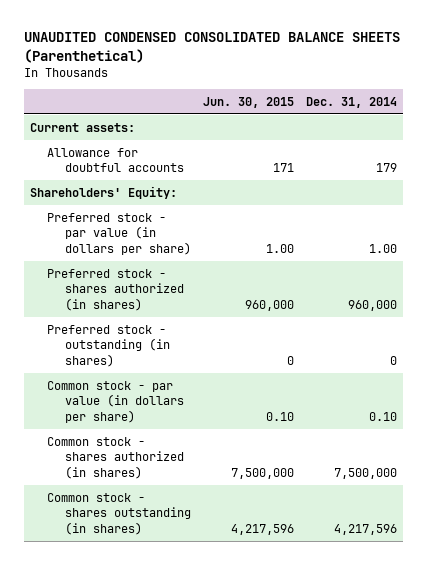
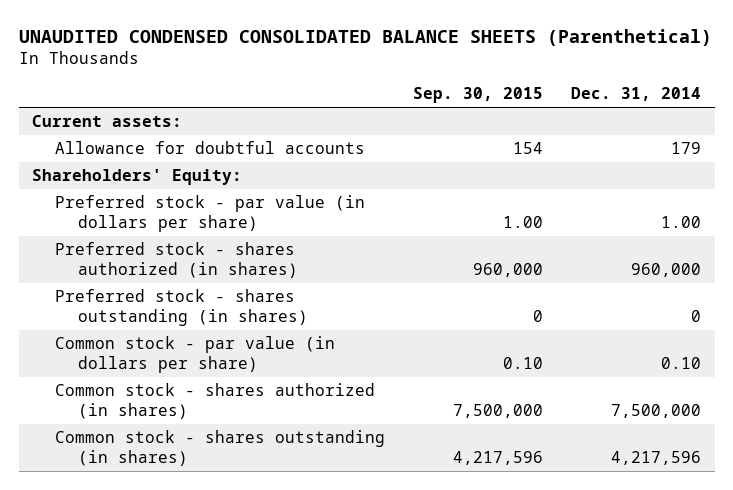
- | Jun. 30, 2015 | Dec. 31, 2014
+ | Sep. 30, 2015 | Dec. 31, 2014
- Preferred stock - outstanding (in shares) | 0 | 0
+ Preferred stock - shares outstanding (in shares) | 0 | 0

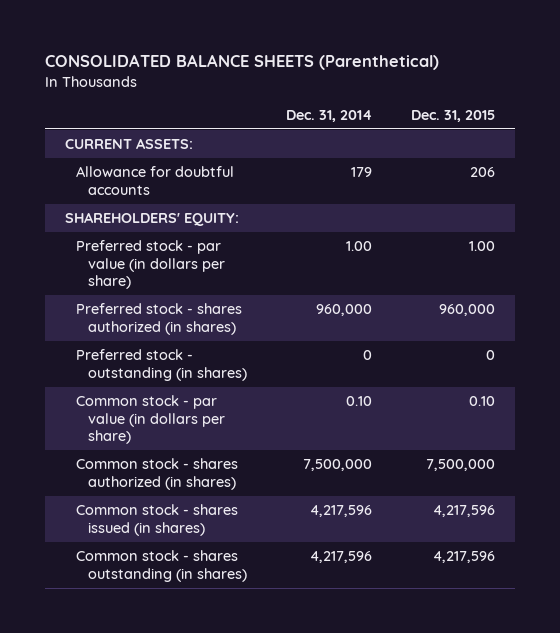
- UNAUDITED CONDENSED CONSOLIDATED BALANCE SHEETS (Parenthetical)
+ CONSOLIDATED BALANCE SHEETS (Parenthetical)
- | Sep. 30, 2015 | Dec. 31, 2014
+ | Dec. 31, 2014 | Dec. 31, 2015
- Current assets:
+ CURRENT ASSETS:
- Shareholders' Equity:
+ SHAREHOLDERS' EQUITY:
- Preferred stock - shares outstanding (in shares) | 0 | 0
+ Preferred stock - outstanding (in shares) | 0 | 0
+ Common stock - shares issued (in shares) | 4,217,596 | 4,217,596

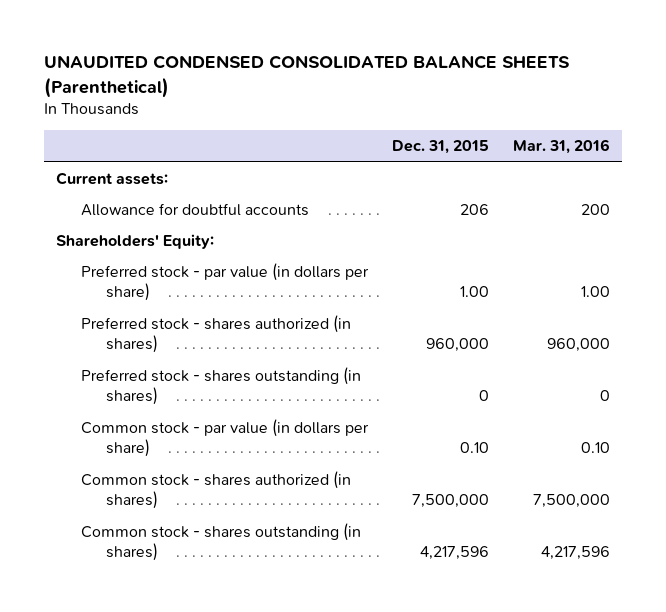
- CONSOLIDATED BALANCE SHEETS (Parenthetical)
+ UNAUDITED CONDENSED CONSOLIDATED BALANCE SHEETS (Parenthetical)
- | Dec. 31, 2014 | Dec. 31, 2015
+ | Dec. 31, 2015 | Mar. 31, 2016
- CURRENT ASSETS:
+ Current assets:
- SHAREHOLDERS' EQUITY:
+ Shareholders' Equity:
- Preferred stock - outstanding (in shares) | 0 | 0
+ Preferred stock - shares outstanding (in shares) | 0 | 0
- Common stock - shares issued (in shares) | 4,217,596 | 4,217,596

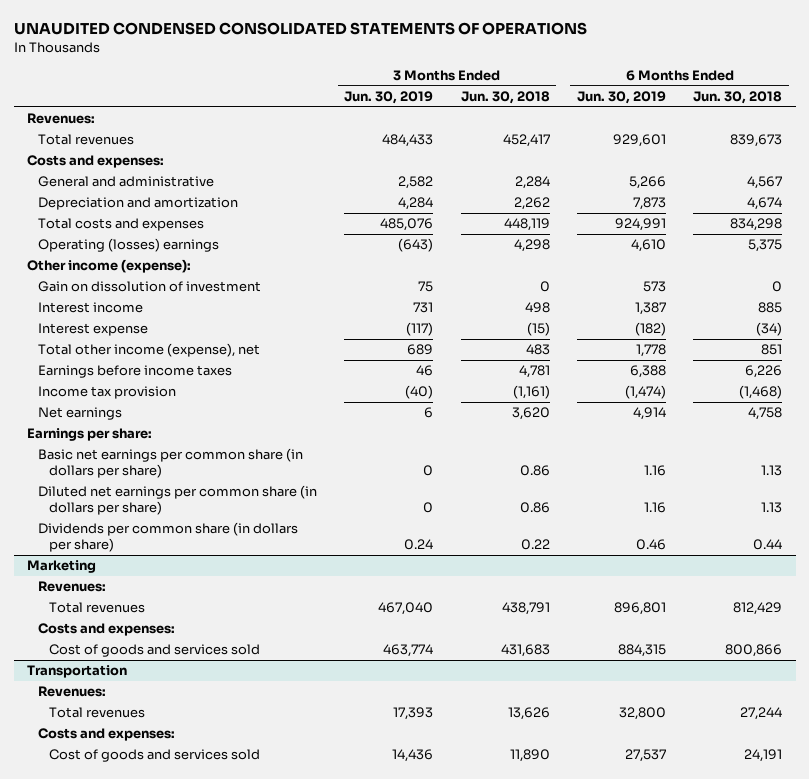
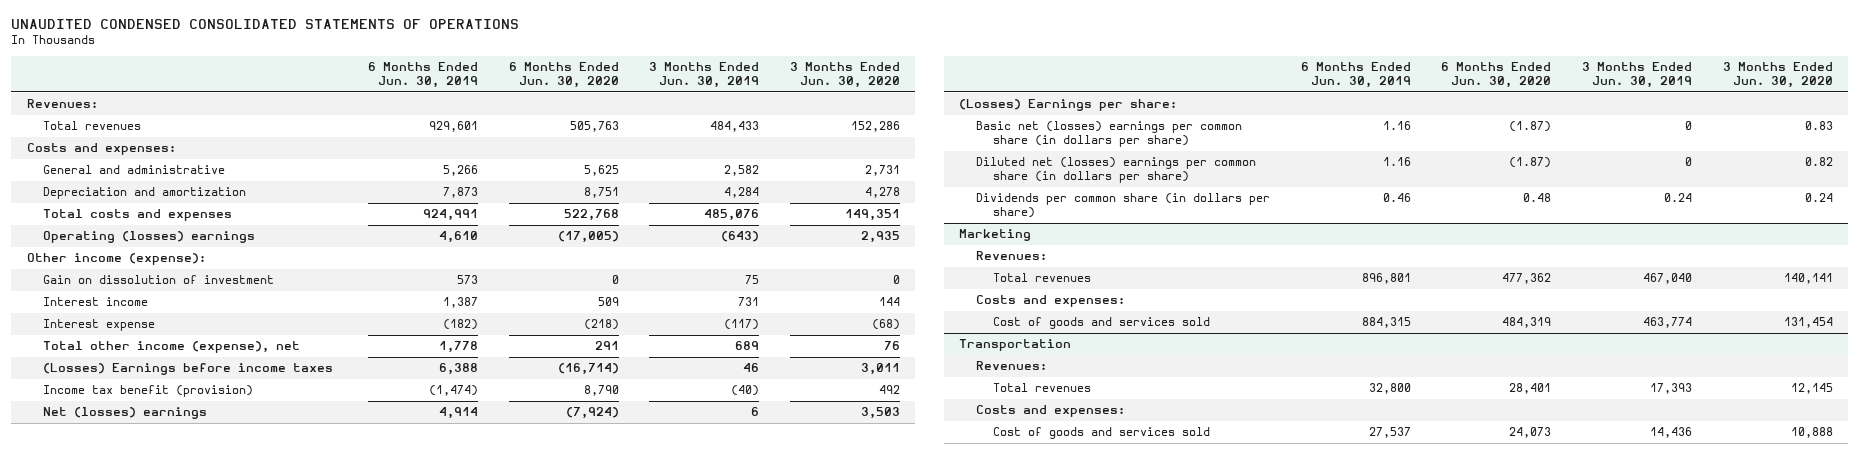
- | 3 Months Ended Jun. 30, 2019 | 3 Months Ended Jun. 30, 2018 | 6 Months Ended Jun. 30, 2019 | 6 Months Ended Jun. 30, 2018
+ | 6 Months Ended Jun. 30, 2019 | 6 Months Ended Jun. 30, 2020 | 3 Months Ended Jun. 30, 2019 | 3 Months Ended Jun. 30, 2020
- Earnings before income taxes | 46 | 4,781 | 6,388 | 6,226
- Income tax provision | (40) | (1,161) | (1,474) | (1,468)
- Net earnings | 6 | 3,620 | 4,914 | 4,758
- Earnings per share:
- Basic net earnings per common share (in dollars per share) | 0 | 0.86 | 1.16 | 1.13
- Diluted net earnings per common share (in dollars per share) | 0 | 0.86 | 1.16 | 1.13
+ (Losses) Earnings before income taxes | 6,388 | (16,714) | 46 | 3,011
+ Income tax benefit (provision) | (1,474) | 8,790 | (40) | 492
+ Net (losses) earnings | 4,914 | (7,924) | 6 | 3,503
+ (Losses) Earnings per share:
+ Basic net (losses) earnings per common share (in dollars per share) | 1.16 | (1.87) | 0 | 0.83
+ Diluted net (losses) earnings per common share (in dollars per share) | 1.16 | (1.87) | 0 | 0.82

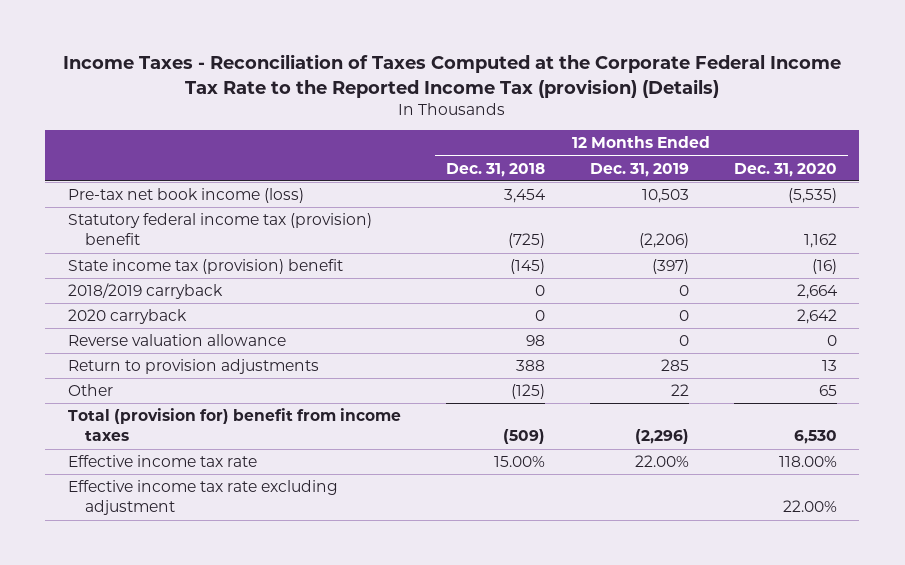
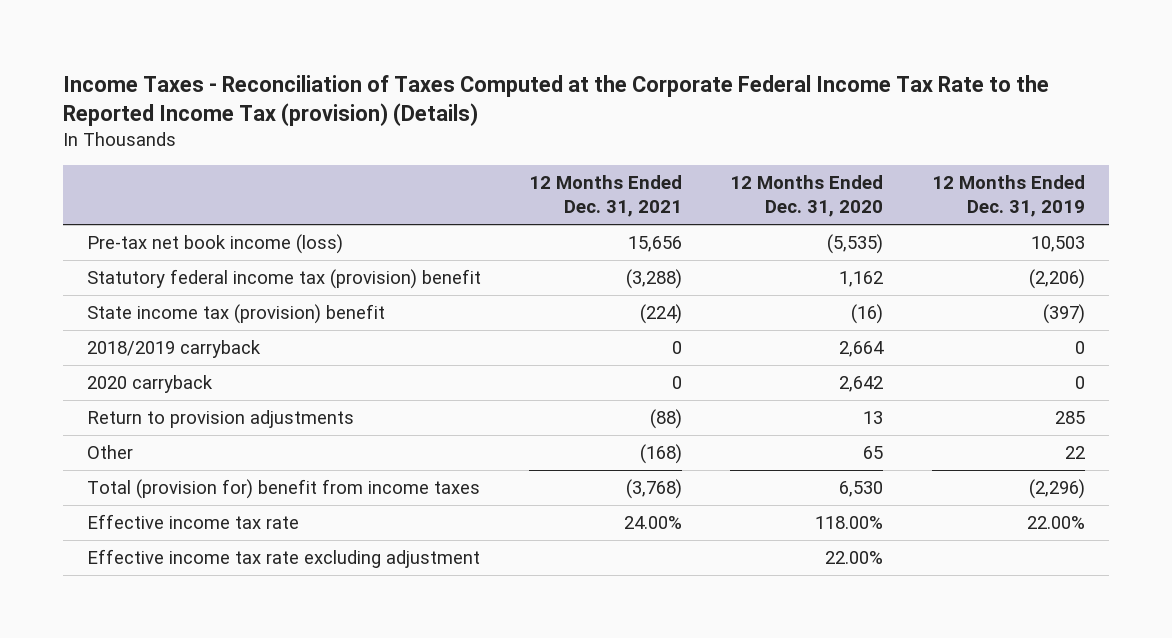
- | 12 Months Ended Dec. 31, 2018 | 12 Months Ended Dec. 31, 2019 | 12 Months Ended Dec. 31, 2020
+ | 12 Months Ended Dec. 31, 2021 | 12 Months Ended Dec. 31, 2020 | 12 Months Ended Dec. 31, 2019
- Reverse valuation allowance | 98 | 0 | 0

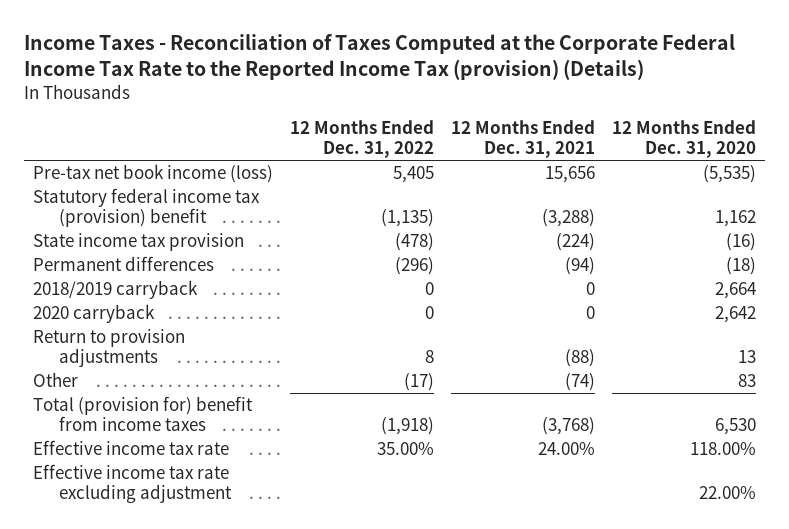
- | 12 Months Ended Dec. 31, 2021 | 12 Months Ended Dec. 31, 2020 | 12 Months Ended Dec. 31, 2019
+ | 12 Months Ended Dec. 31, 2022 | 12 Months Ended Dec. 31, 2021 | 12 Months Ended Dec. 31, 2020
- State income tax (provision) benefit | (224) | (16) | (397)
+ State income tax provision | (478) | (224) | (16)
+ Permanent differences | (296) | (94) | (18)
- Other | (168) | 65 | 22
+ Other | (17) | (74) | 83

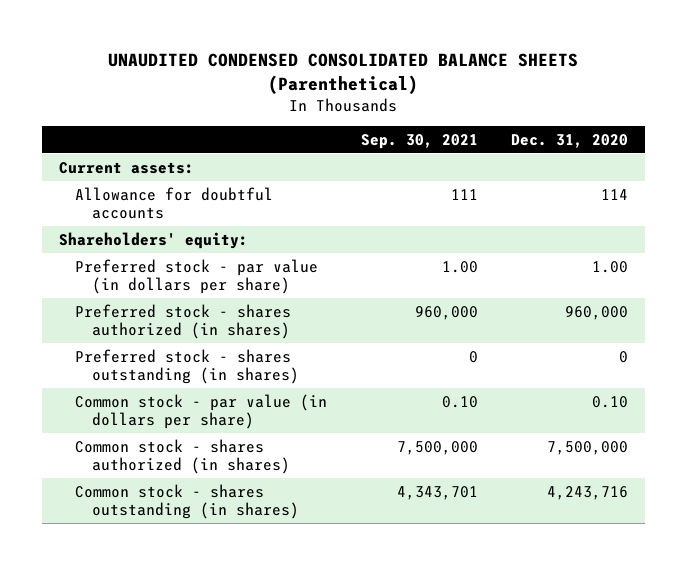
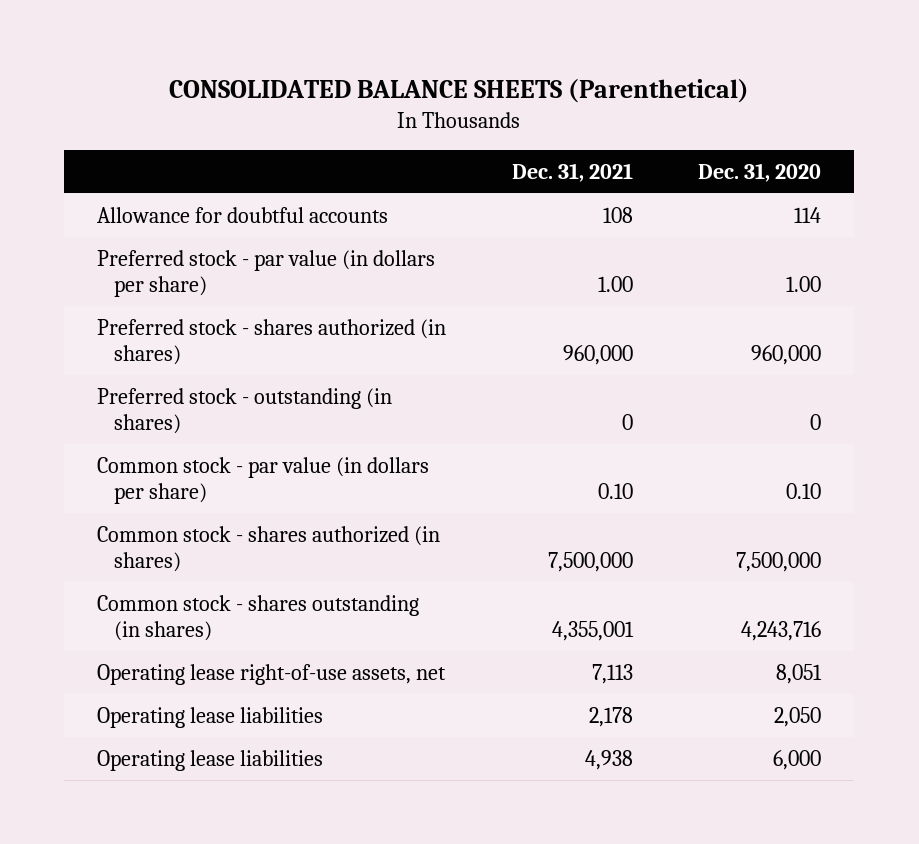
- UNAUDITED CONDENSED CONSOLIDATED BALANCE SHEETS (Parenthetical)
+ CONSOLIDATED BALANCE SHEETS (Parenthetical)
- | Sep. 30, 2021 | Dec. 31, 2020
+ | Dec. 31, 2021 | Dec. 31, 2020
- Current assets:
- Shareholders' equity:
- Preferred stock - shares outstanding (in shares) | 0 | 0
+ Preferred stock - outstanding (in shares) | 0 | 0
+ Operating lease right-of-use assets, net | 7,113 | 8,051
+ Operating lease liabilities | 2,178 | 2,050
+ Operating lease liabilities | 4,938 | 6,000

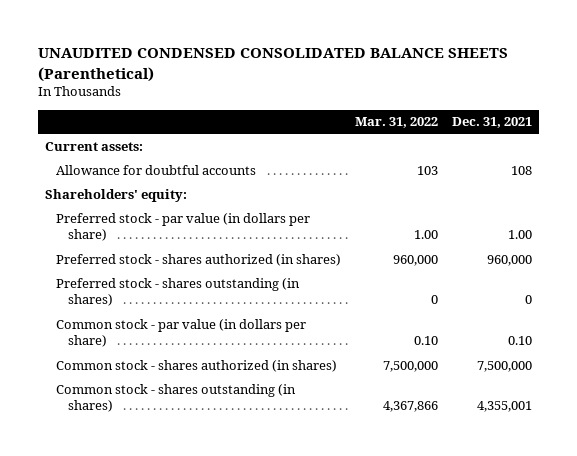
- CONSOLIDATED BALANCE SHEETS (Parenthetical)
+ UNAUDITED CONDENSED CONSOLIDATED BALANCE SHEETS (Parenthetical)
- | Dec. 31, 2021 | Dec. 31, 2020
+ | Mar. 31, 2022 | Dec. 31, 2021
+ Current assets:
+ Shareholders' equity:
- Preferred stock - outstanding (in shares) | 0 | 0
+ Preferred stock - shares outstanding (in shares) | 0 | 0
- Operating lease right-of-use assets, net | 7,113 | 8,051
- Operating lease liabilities | 2,178 | 2,050
- Operating lease liabilities | 4,938 | 6,000

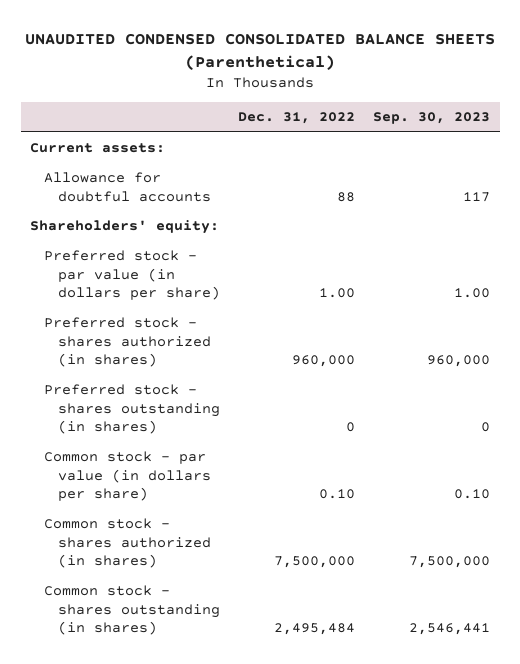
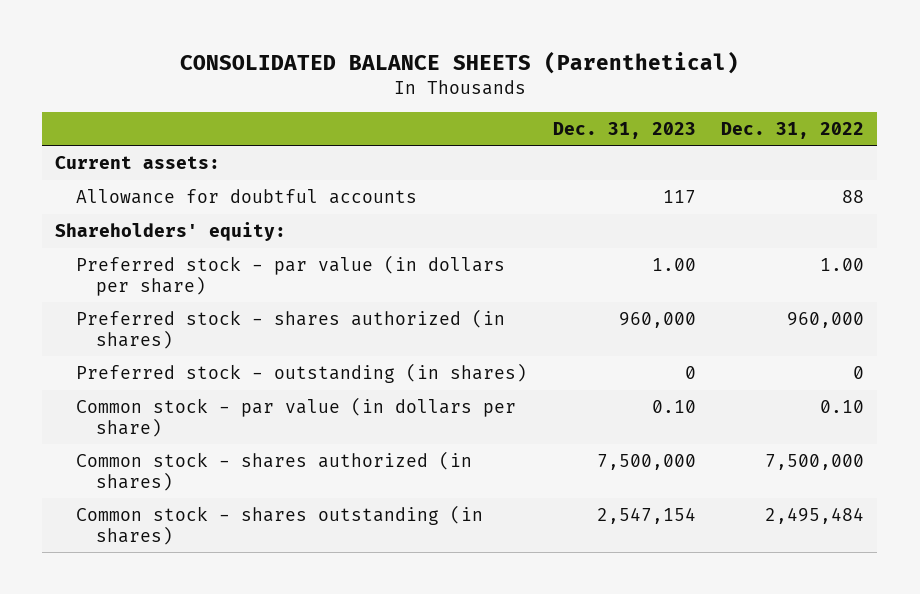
- UNAUDITED CONDENSED CONSOLIDATED BALANCE SHEETS (Parenthetical)
+ CONSOLIDATED BALANCE SHEETS (Parenthetical)
- | Dec. 31, 2022 | Sep. 30, 2023
+ | Dec. 31, 2023 | Dec. 31, 2022
- Preferred stock - shares outstanding (in shares) | 0 | 0
+ Preferred stock - outstanding (in shares) | 0 | 0

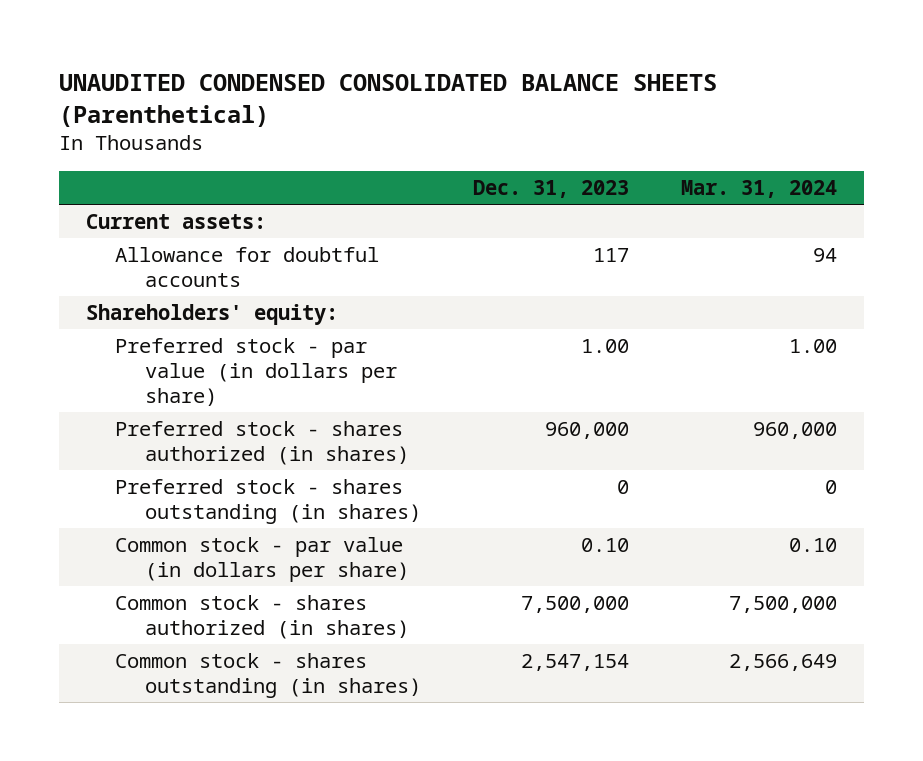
- CONSOLIDATED BALANCE SHEETS (Parenthetical)
+ UNAUDITED CONDENSED CONSOLIDATED BALANCE SHEETS (Parenthetical)
- | Dec. 31, 2023 | Dec. 31, 2022
+ | Dec. 31, 2023 | Mar. 31, 2024
- Preferred stock - outstanding (in shares) | 0 | 0
+ Preferred stock - shares outstanding (in shares) | 0 | 0

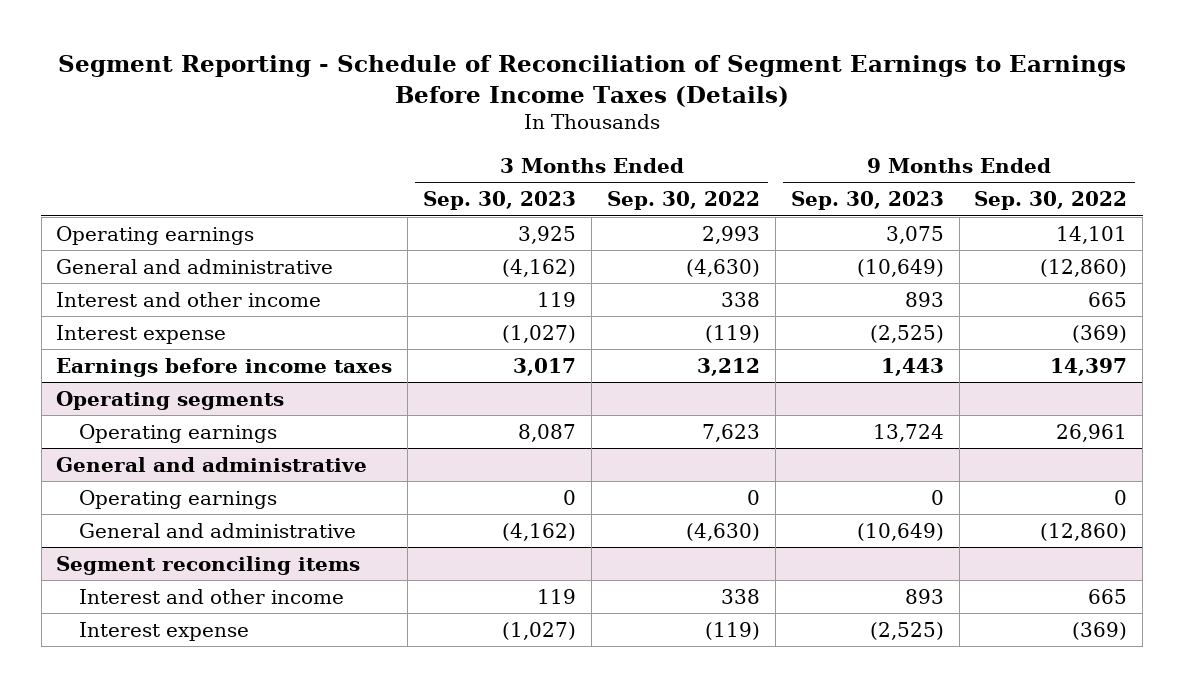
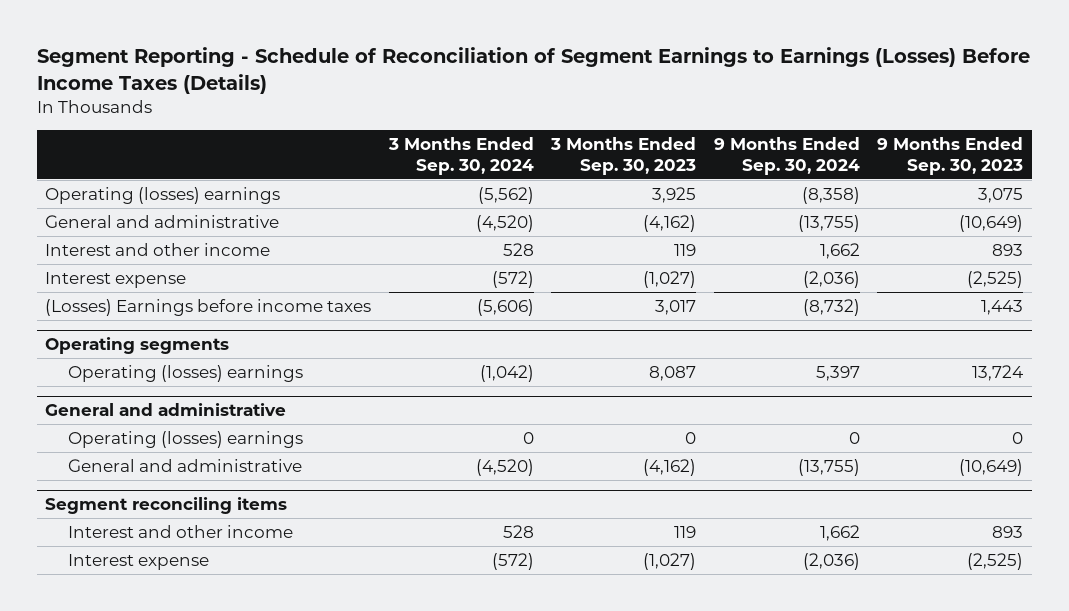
- Segment Reporting - Schedule of Reconciliation of Segment Earnings to Earnings Before Income Taxes (Details)
+ Segment Reporting - Schedule of Reconciliation of Segment Earnings to Earnings (Losses) Before Income Taxes (Details)
- | 3 Months Ended Sep. 30, 2023 | 3 Months Ended Sep. 30, 2022 | 9 Months Ended Sep. 30, 2023 | 9 Months Ended Sep. 30, 2022
+ | 3 Months Ended Sep. 30, 2024 | 3 Months Ended Sep. 30, 2023 | 9 Months Ended Sep. 30, 2024 | 9 Months Ended Sep. 30, 2023
- Operating earnings | 3,925 | 2,993 | 3,075 | 14,101
+ Operating (losses) earnings | (5,562) | 3,925 | (8,358) | 3,075
- Earnings before income taxes | 3,017 | 3,212 | 1,443 | 14,397
+ (Losses) Earnings before income taxes | (5,606) | 3,017 | (8,732) | 1,443
@ Operating segments
- Operating earnings | 8,087 | 7,623 | 13,724 | 26,961
+ Operating (losses) earnings | (1,042) | 8,087 | 5,397 | 13,724
@ General and administrative
- Operating earnings | 0 | 0 | 0 | 0
+ Operating (losses) earnings | 0 | 0 | 0 | 0

